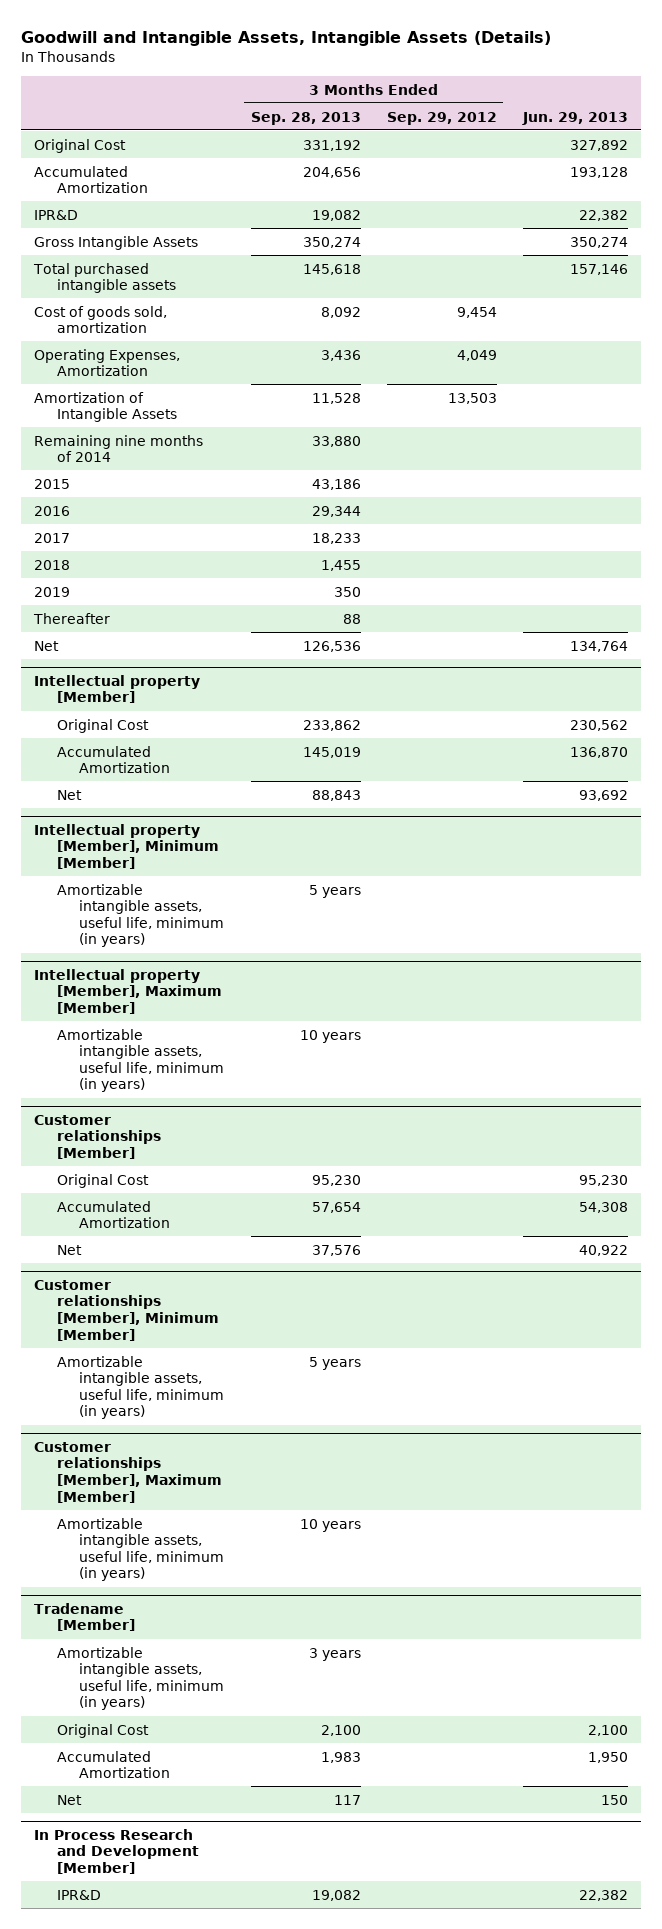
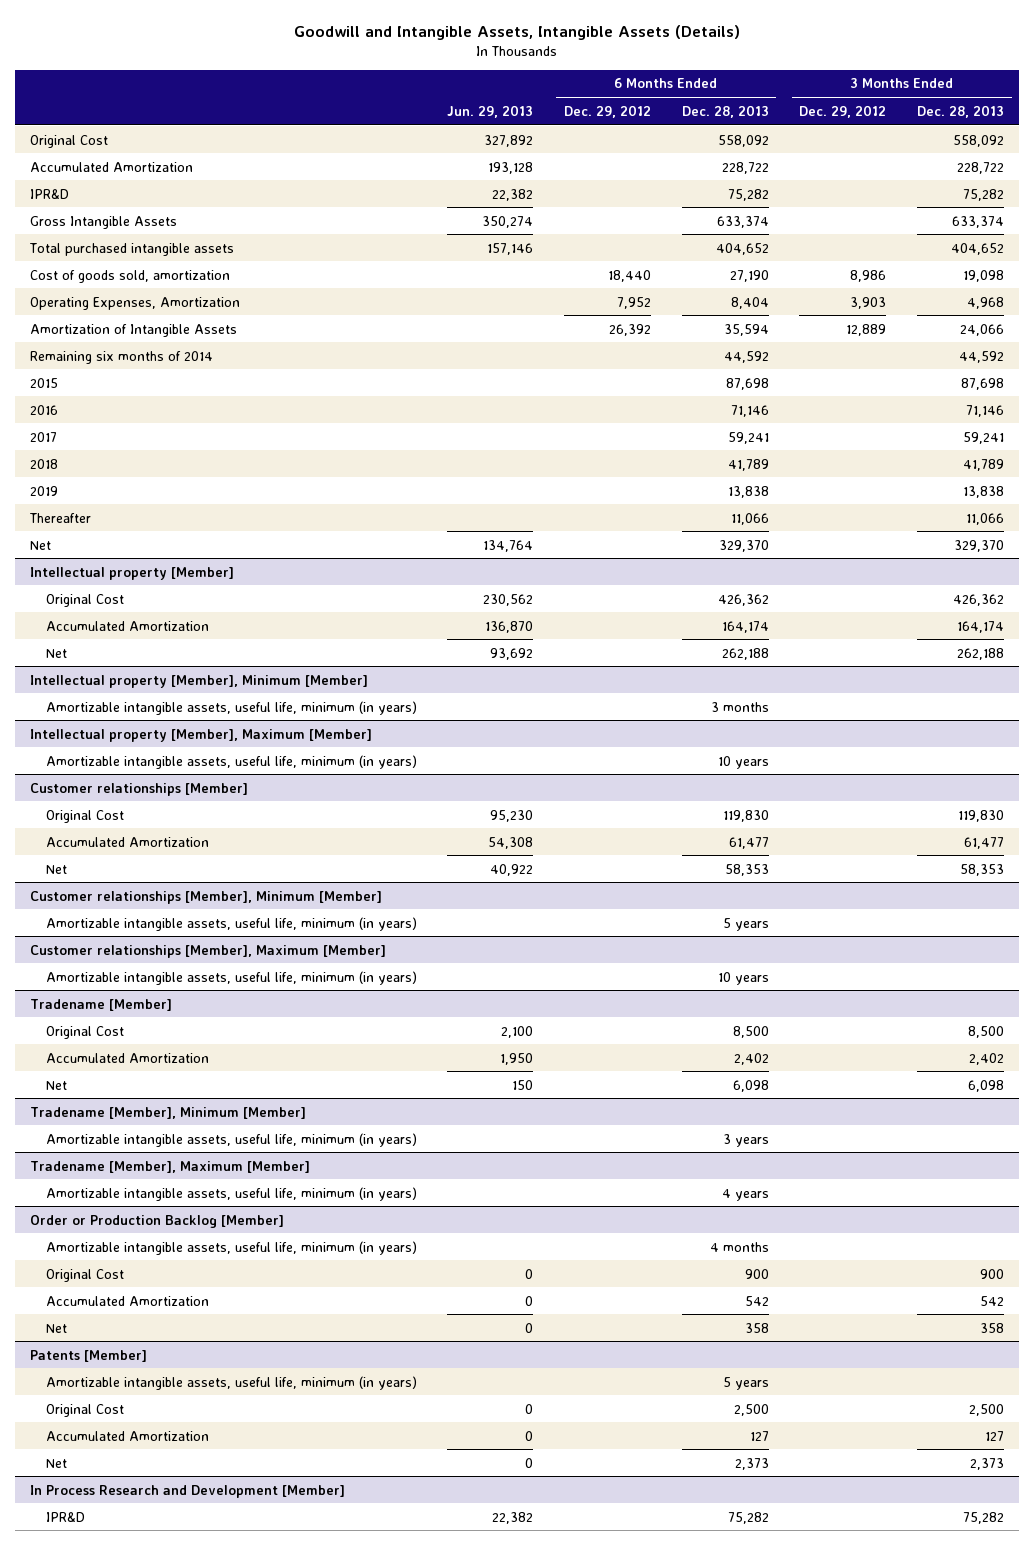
- | 3 Months Ended Sep. 28, 2013 | 3 Months Ended Sep. 29, 2012 | Jun. 29, 2013
+ | Jun. 29, 2013 | 6 Months Ended Dec. 29, 2012 | 6 Months Ended Dec. 28, 2013 | 3 Months Ended Dec. 29, 2012 | 3 Months Ended Dec. 28, 2013
- Remaining nine months of 2014 | 33,880 | |
+ Remaining six months of 2014 | | | 44,592 | | 44,592
@ Tradename [Member]
- Amortizable intangible assets, useful life, minimum (in years) | 3 years | |
+ Tradename [Member], Minimum [Member]
+ Amortizable intangible assets, useful life, minimum (in years) | | | 3 years | |
+ Tradename [Member], Maximum [Member]
+ Amortizable intangible assets, useful life, minimum (in years) | | | 4 years | |
+ Order or Production Backlog [Member]
+ Amortizable intangible assets, useful life, minimum (in years) | | | 4 months | |
+ Original Cost | 0 | | 900 | | 900
+ Accumulated Amortization | 0 | | 542 | | 542
+ Net | 0 | | 358 | | 358
+ Patents [Member]
+ Amortizable intangible assets, useful life, minimum (in years) | | | 5 years | |
+ Original Cost | 0 | | 2,500 | | 2,500
+ Accumulated Amortization | 0 | | 127 | | 127
+ Net | 0 | | 2,373 | | 2,373

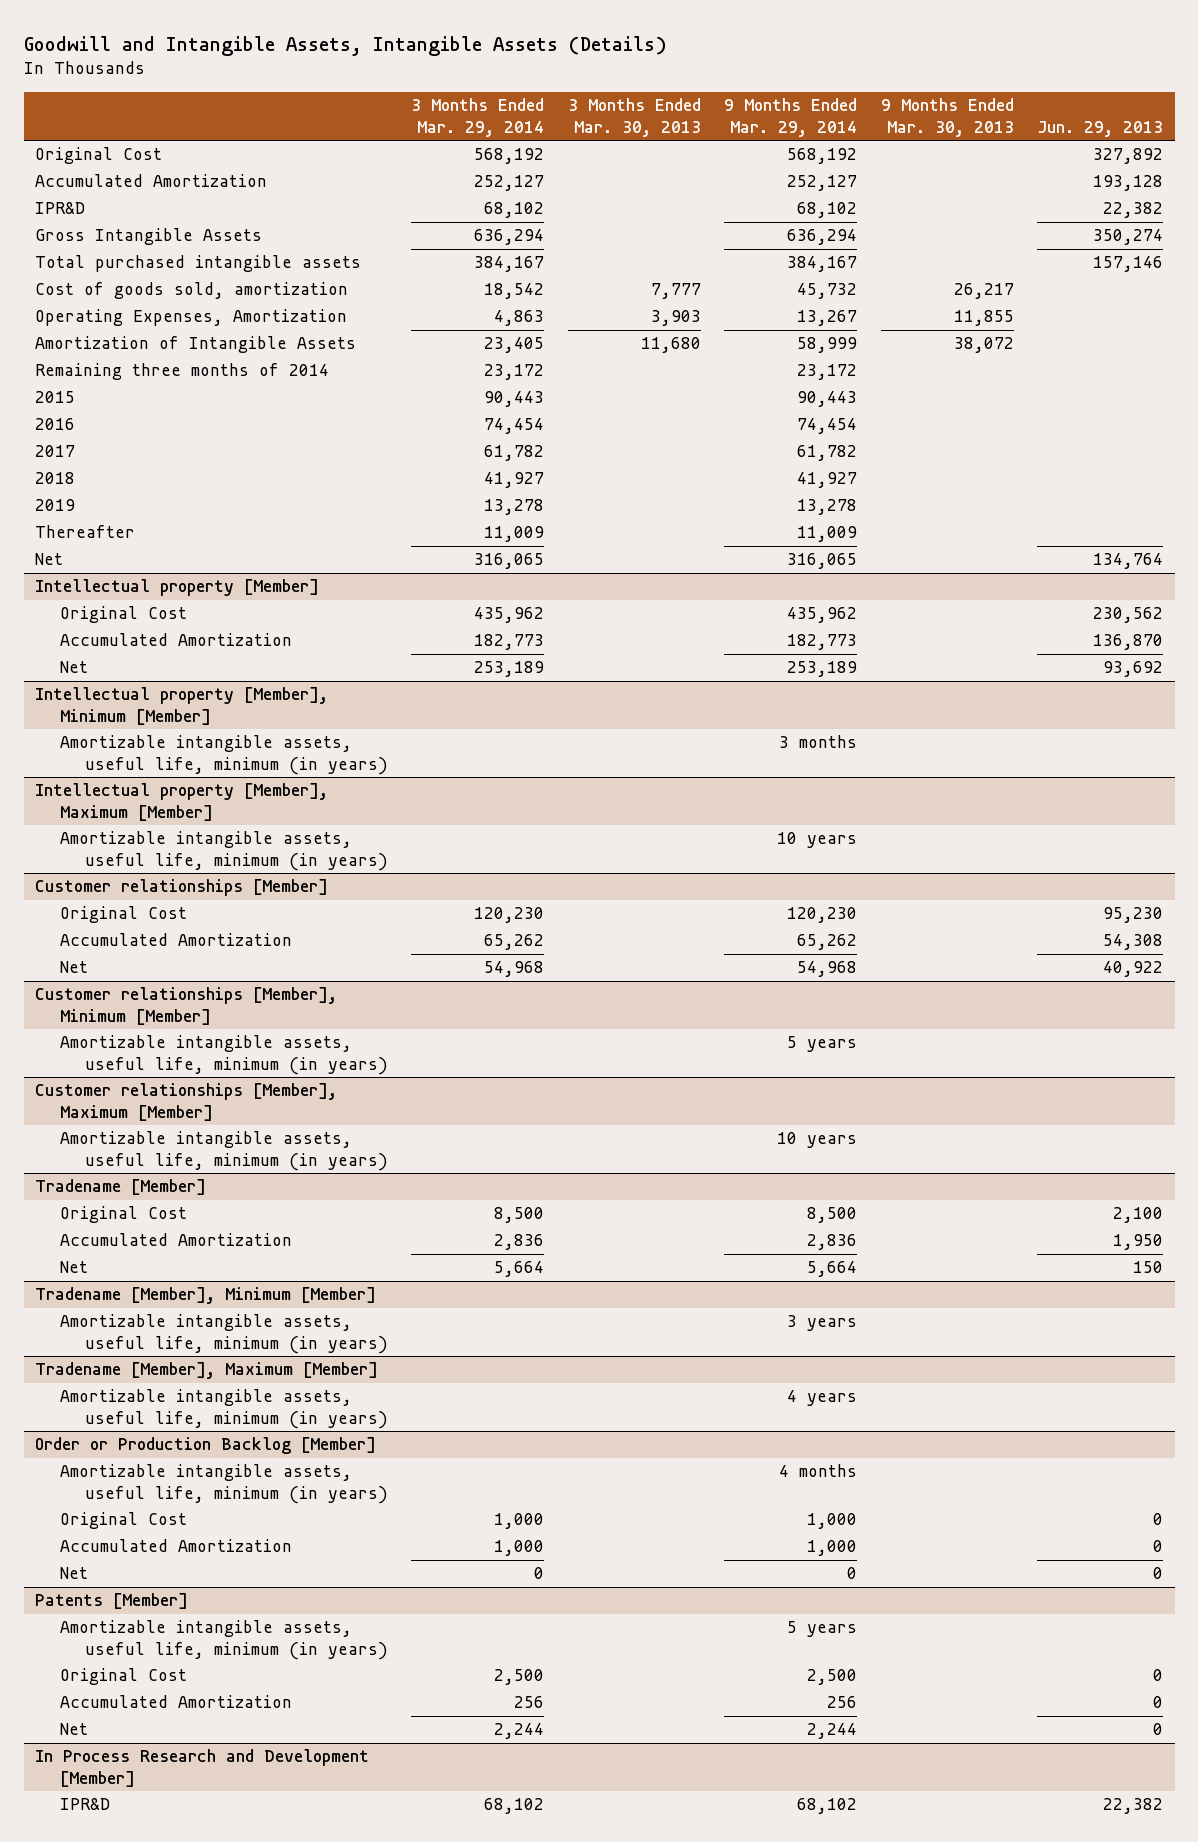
- | Jun. 29, 2013 | 6 Months Ended Dec. 29, 2012 | 6 Months Ended Dec. 28, 2013 | 3 Months Ended Dec. 29, 2012 | 3 Months Ended Dec. 28, 2013
+ | 3 Months Ended Mar. 29, 2014 | 3 Months Ended Mar. 30, 2013 | 9 Months Ended Mar. 29, 2014 | 9 Months Ended Mar. 30, 2013 | Jun. 29, 2013
- Remaining six months of 2014 | | | 44,592 | | 44,592
+ Remaining three months of 2014 | 23,172 | | 23,172 | |

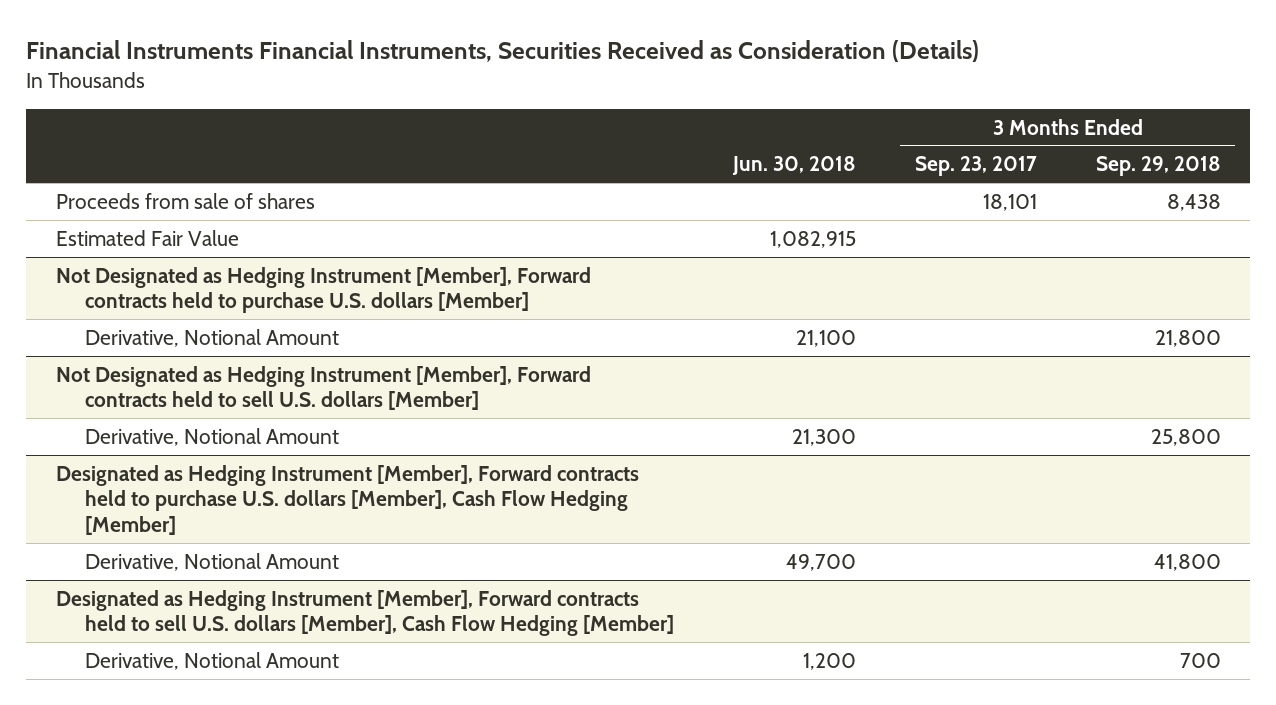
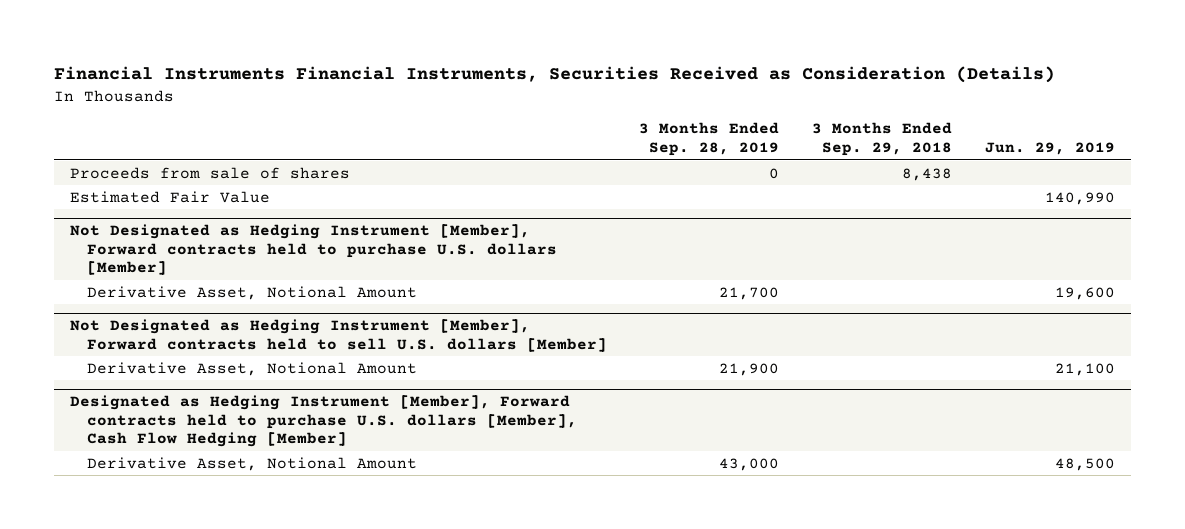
- | Jun. 30, 2018 | 3 Months Ended Sep. 23, 2017 | 3 Months Ended Sep. 29, 2018
+ | 3 Months Ended Sep. 28, 2019 | 3 Months Ended Sep. 29, 2018 | Jun. 29, 2019
@ Not Designated as Hedging Instrument [Member], Forward contracts held to purchase U.S. dollars [Member]
- Derivative, Notional Amount | 21,100 | | 21,800
+ Derivative Asset, Notional Amount | 21,700 | | 19,600
@ Not Designated as Hedging Instrument [Member], Forward contracts held to sell U.S. dollars [Member]
- Derivative, Notional Amount | 21,300 | | 25,800
+ Derivative Asset, Notional Amount | 21,900 | | 21,100
@ Designated as Hedging Instrument [Member], Forward contracts held to purchase U.S. dollars [Member], Cash Flow Hedging [Member]
- Derivative, Notional Amount | 49,700 | | 41,800
- Designated as Hedging Instrument [Member], Forward contracts held to sell U.S. dollars [Member], Cash Flow Hedging [Member]
- Derivative, Notional Amount | 1,200 | | 700
@ Designated as Hedging Instrument [Member], Forward contracts held to purchase U.S. dollars [Member], Cash Flow Hedging [Member]
+ Derivative Asset, Notional Amount | 43,000 | | 48,500

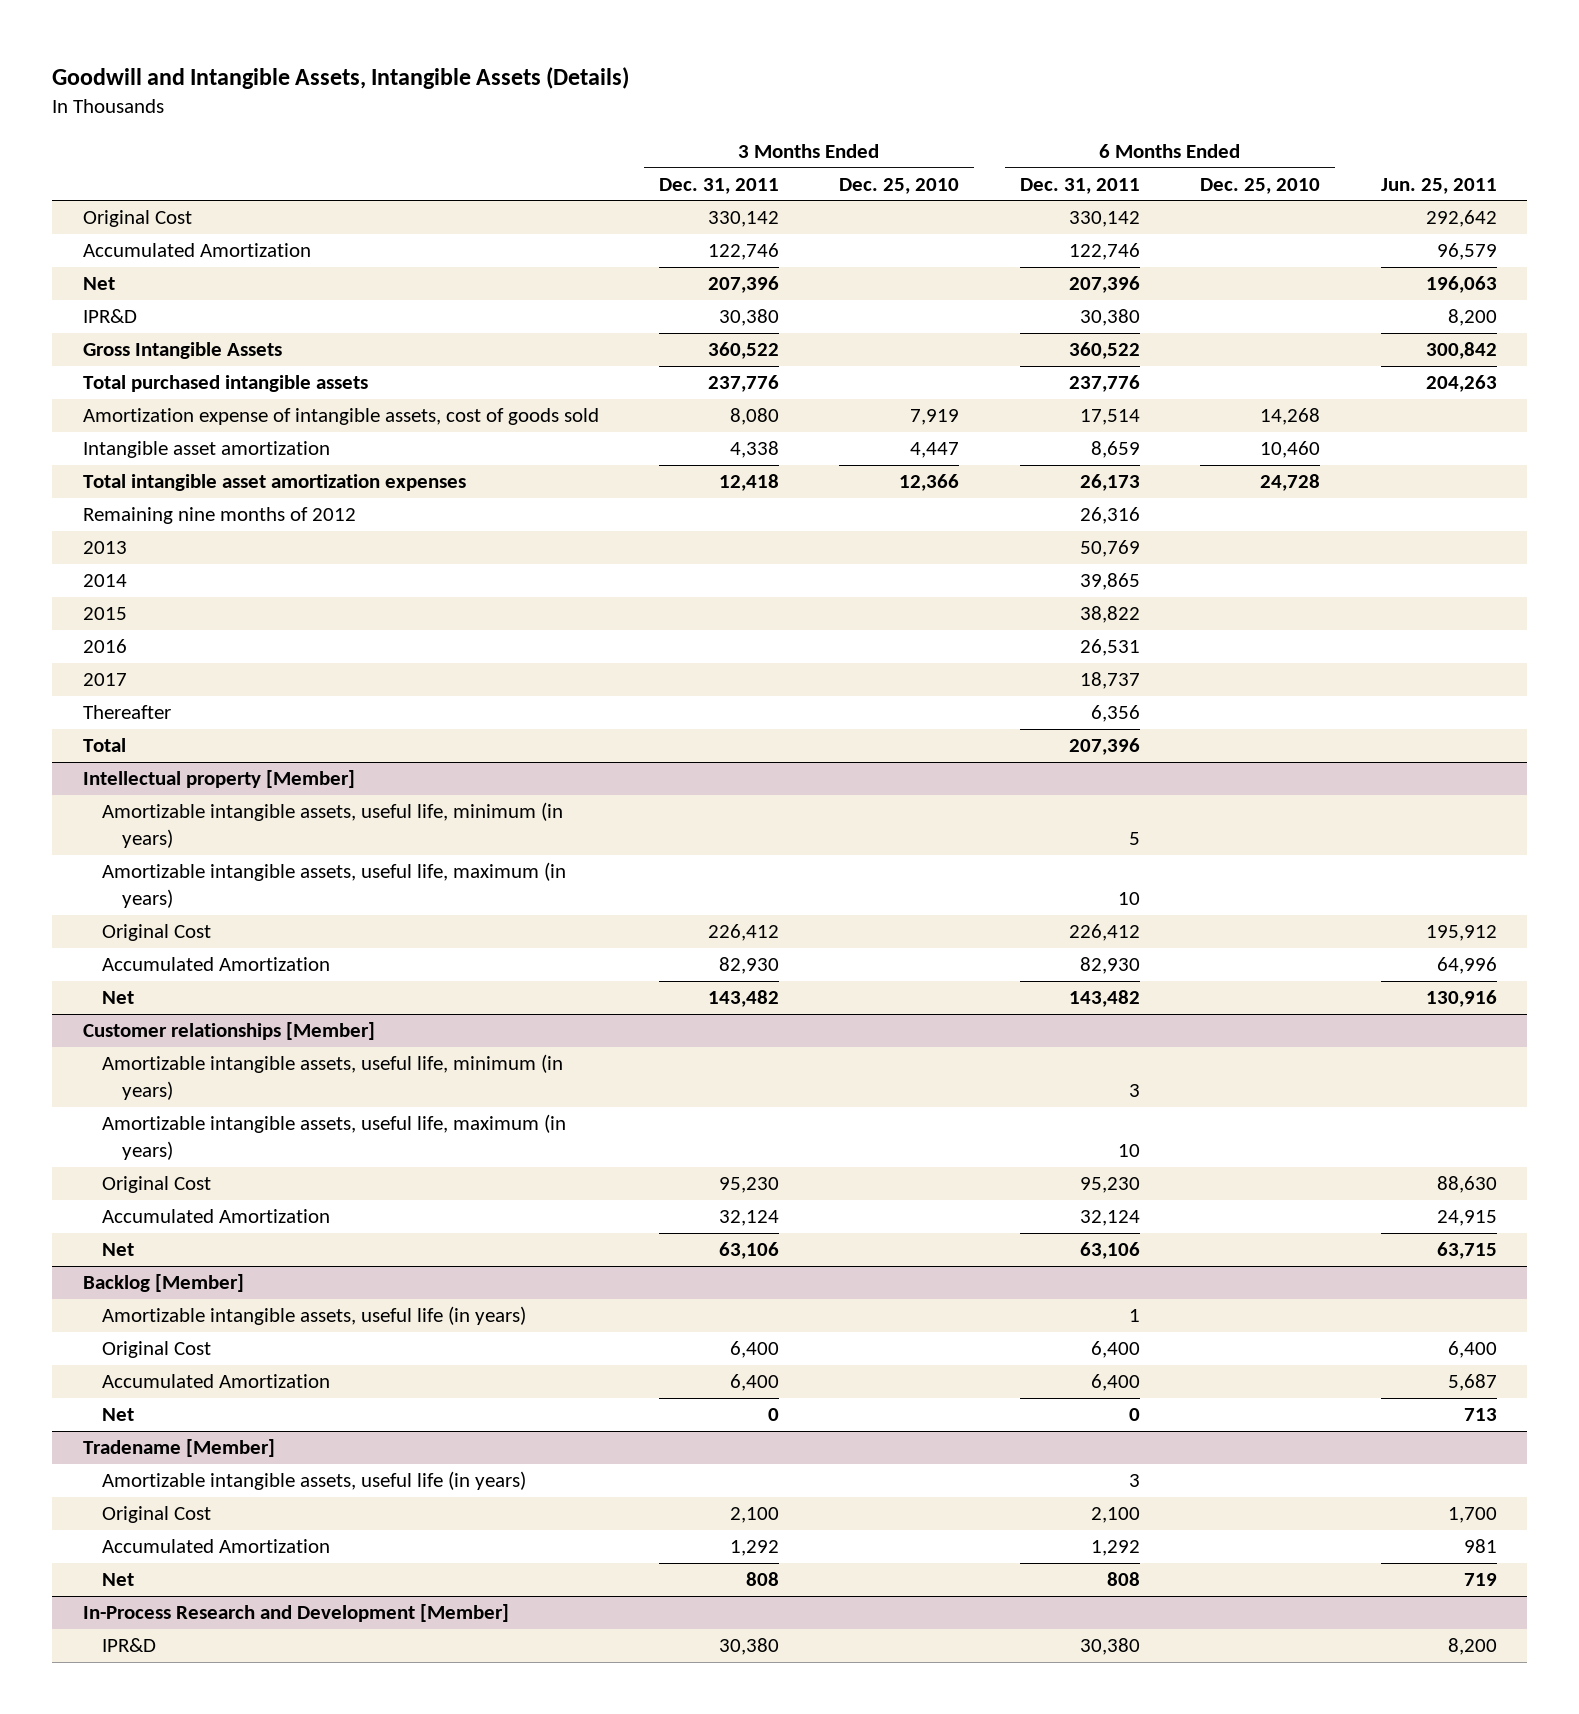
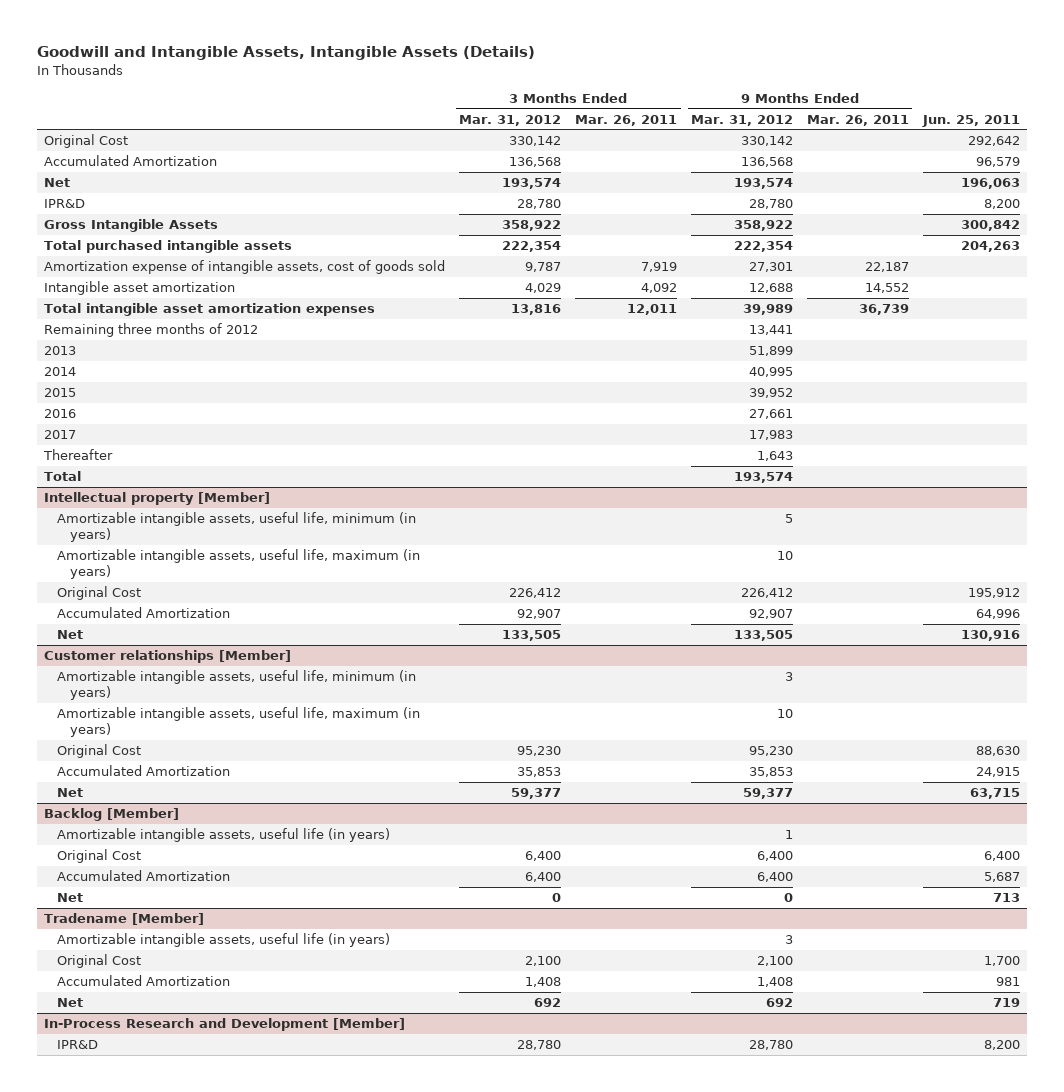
- | 3 Months Ended Dec. 31, 2011 | 3 Months Ended Dec. 25, 2010 | 6 Months Ended Dec. 31, 2011 | 6 Months Ended Dec. 25, 2010 | Jun. 25, 2011
+ | 3 Months Ended Mar. 31, 2012 | 3 Months Ended Mar. 26, 2011 | 9 Months Ended Mar. 31, 2012 | 9 Months Ended Mar. 26, 2011 | Jun. 25, 2011
- Remaining nine months of 2012 | | | 26,316 | |
+ Remaining three months of 2012 | | | 13,441 | |

